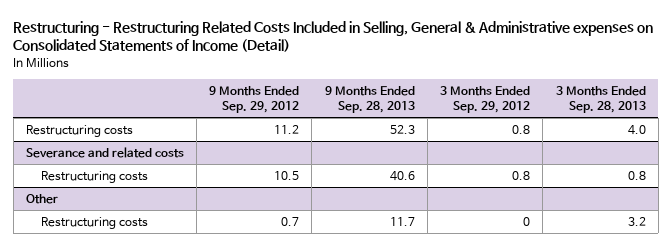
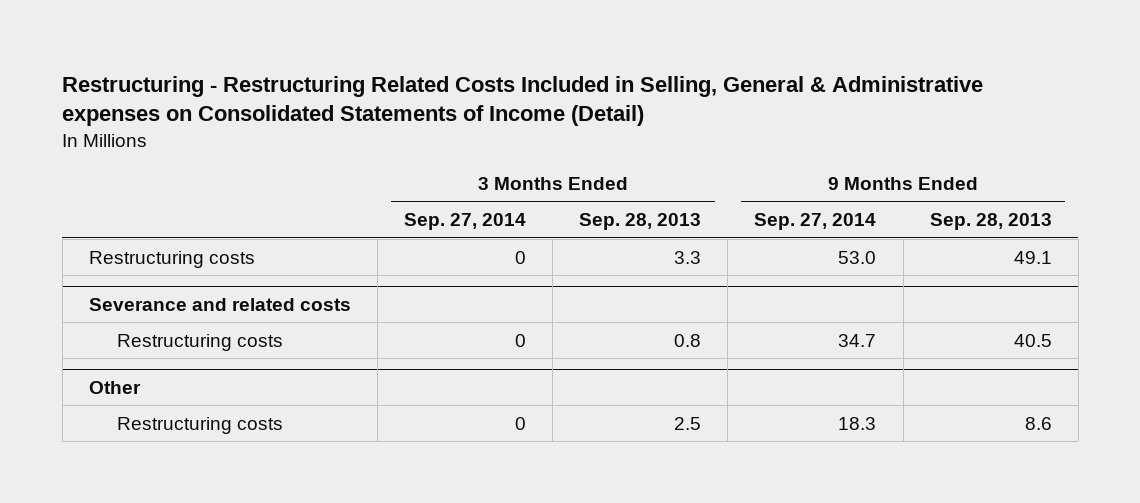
- | 9 Months Ended Sep. 29, 2012 | 9 Months Ended Sep. 28, 2013 | 3 Months Ended Sep. 29, 2012 | 3 Months Ended Sep. 28, 2013
+ | 3 Months Ended Sep. 27, 2014 | 3 Months Ended Sep. 28, 2013 | 9 Months Ended Sep. 27, 2014 | 9 Months Ended Sep. 28, 2013
- Restructuring costs | 11.2 | 52.3 | 0.8 | 4.0
+ Restructuring costs | 0 | 3.3 | 53.0 | 49.1
@ Severance and related costs
- Restructuring costs | 10.5 | 40.6 | 0.8 | 0.8
+ Restructuring costs | 0 | 0.8 | 34.7 | 40.5
@ Other
- Restructuring costs | 0.7 | 11.7 | 0 | 3.2
+ Restructuring costs | 0 | 2.5 | 18.3 | 8.6

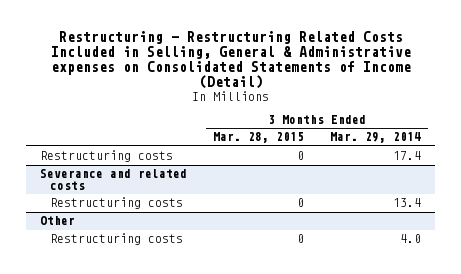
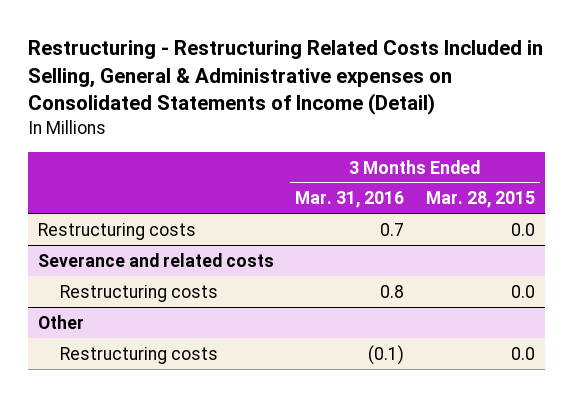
- | 3 Months Ended Mar. 28, 2015 | 3 Months Ended Mar. 29, 2014
+ | 3 Months Ended Mar. 31, 2016 | 3 Months Ended Mar. 28, 2015
- Restructuring costs | 0 | 17.4
+ Restructuring costs | 0.7 | 0.0
@ Severance and related costs
- Restructuring costs | 0 | 13.4
+ Restructuring costs | 0.8 | 0.0
@ Other
- Restructuring costs | 0 | 4.0
+ Restructuring costs | (0.1) | 0.0

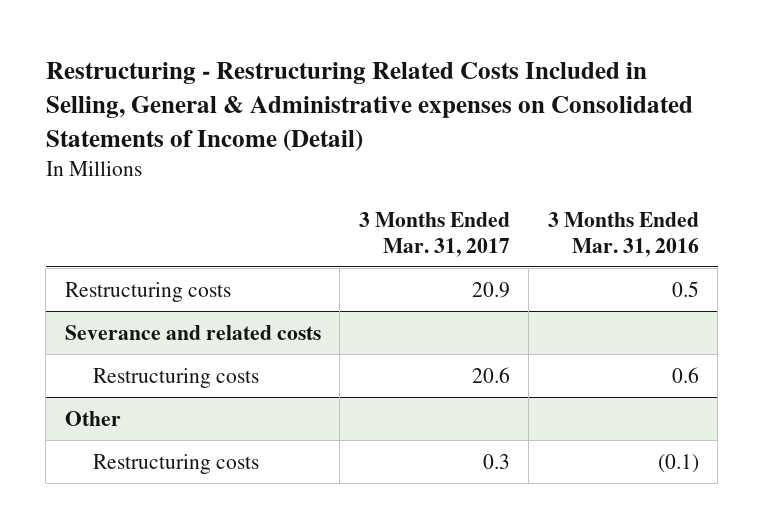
- | 3 Months Ended Mar. 31, 2016 | 3 Months Ended Mar. 28, 2015
+ | 3 Months Ended Mar. 31, 2017 | 3 Months Ended Mar. 31, 2016
- Restructuring costs | 0.7 | 0.0
+ Restructuring costs | 20.9 | 0.5
@ Severance and related costs
- Restructuring costs | 0.8 | 0.0
+ Restructuring costs | 20.6 | 0.6

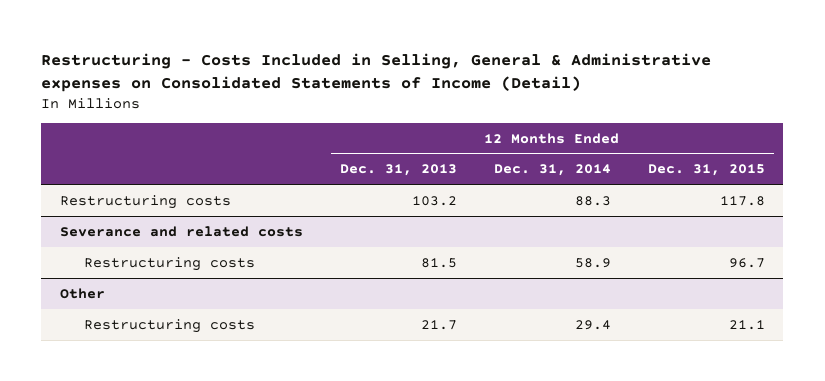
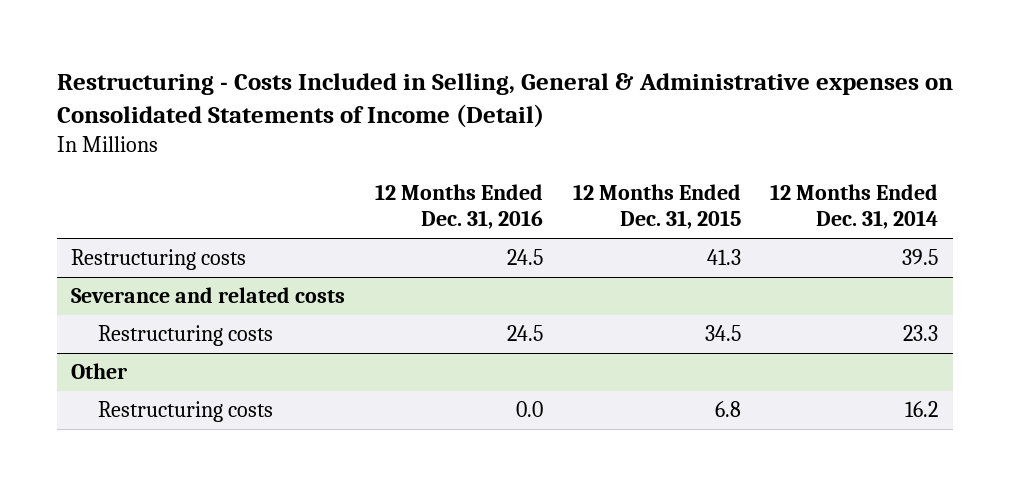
- | 12 Months Ended Dec. 31, 2013 | 12 Months Ended Dec. 31, 2014 | 12 Months Ended Dec. 31, 2015
+ | 12 Months Ended Dec. 31, 2016 | 12 Months Ended Dec. 31, 2015 | 12 Months Ended Dec. 31, 2014
- Restructuring costs | 103.2 | 88.3 | 117.8
+ Restructuring costs | 24.5 | 41.3 | 39.5
@ Severance and related costs
- Restructuring costs | 81.5 | 58.9 | 96.7
+ Restructuring costs | 24.5 | 34.5 | 23.3
@ Other
- Restructuring costs | 21.7 | 29.4 | 21.1
+ Restructuring costs | 0.0 | 6.8 | 16.2

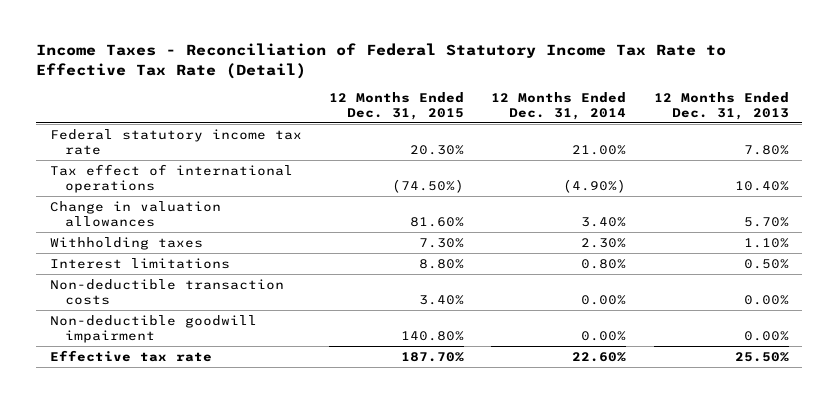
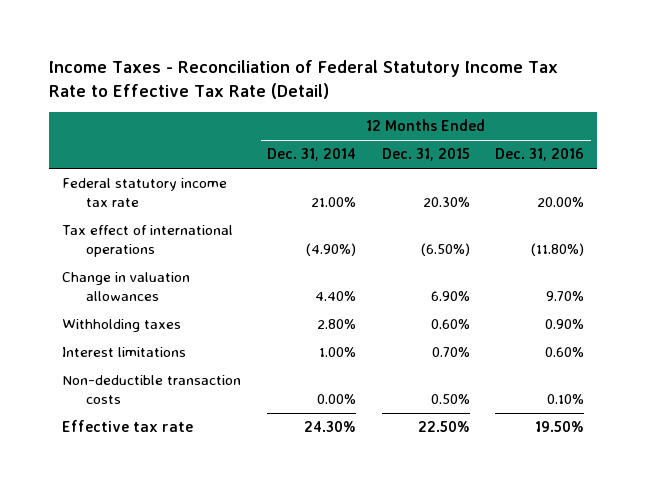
- | 12 Months Ended Dec. 31, 2015 | 12 Months Ended Dec. 31, 2014 | 12 Months Ended Dec. 31, 2013
+ | 12 Months Ended Dec. 31, 2014 | 12 Months Ended Dec. 31, 2015 | 12 Months Ended Dec. 31, 2016
- Tax effect of international operations | (74.50%) | (4.90%) | 10.40%
- Change in valuation allowances | 81.60% | 3.40% | 5.70%
- Withholding taxes | 7.30% | 2.30% | 1.10%
- Interest limitations | 8.80% | 0.80% | 0.50%
- Non-deductible transaction costs | 3.40% | 0.00% | 0.00%
- Non-deductible goodwill impairment | 140.80% | 0.00% | 0.00%
- Effective tax rate | 187.70% | 22.60% | 25.50%
+ Tax effect of international operations | (4.90%) | (6.50%) | (11.80%)
+ Change in valuation allowances | 4.40% | 6.90% | 9.70%
+ Withholding taxes | 2.80% | 0.60% | 0.90%
+ Interest limitations | 1.00% | 0.70% | 0.60%
+ Non-deductible transaction costs | 0.00% | 0.50% | 0.10%
+ Effective tax rate | 24.30% | 22.50% | 19.50%

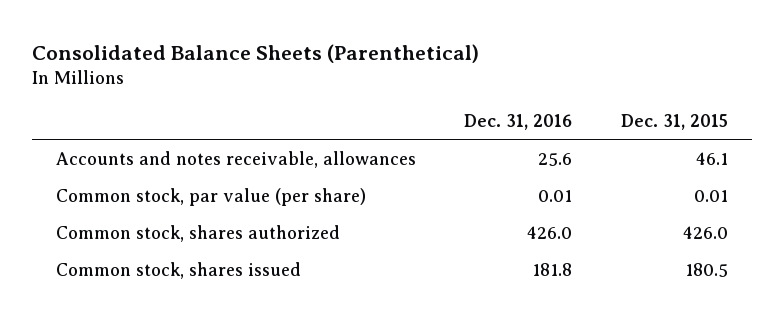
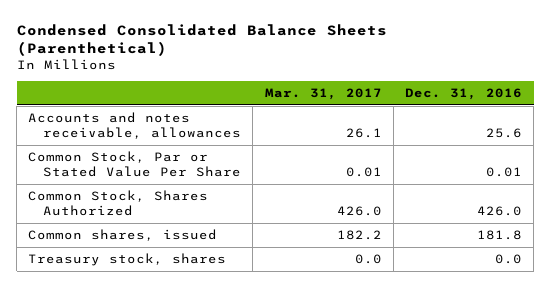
- Consolidated Balance Sheets (Parenthetical)
+ Condensed Consolidated Balance Sheets (Parenthetical)
- | Dec. 31, 2016 | Dec. 31, 2015
+ | Mar. 31, 2017 | Dec. 31, 2016
- Common stock, par value (per share) | 0.01 | 0.01
- Common stock, shares authorized | 426.0 | 426.0
- Common stock, shares issued | 181.8 | 180.5
+ Common Stock, Par or Stated Value Per Share | 0.01 | 0.01
+ Common Stock, Shares Authorized | 426.0 | 426.0
+ Common shares, issued | 182.2 | 181.8
+ Treasury stock, shares | 0.0 | 0.0

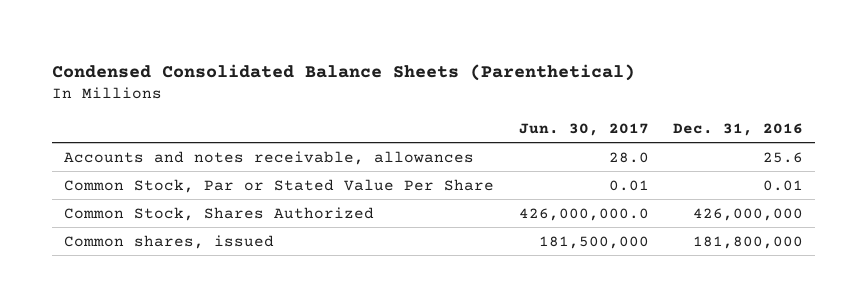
- | Mar. 31, 2017 | Dec. 31, 2016
+ | Jun. 30, 2017 | Dec. 31, 2016
- Common Stock, Shares Authorized | 426.0 | 426.0
- Common shares, issued | 182.2 | 181.8
- Treasury stock, shares | 0.0 | 0.0
+ Common Stock, Shares Authorized | 426,000,000.0 | 426,000,000
+ Common shares, issued | 181,500,000 | 181,800,000

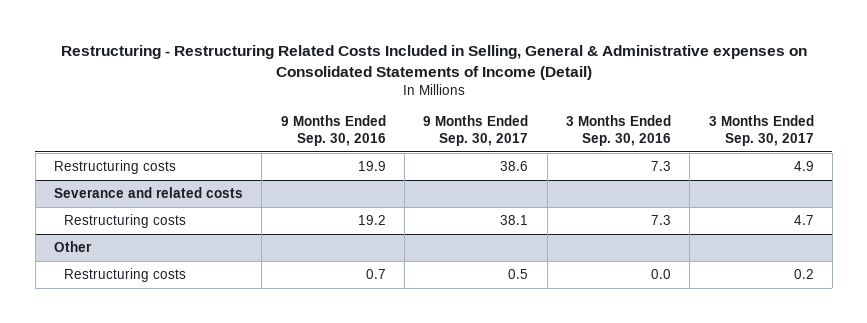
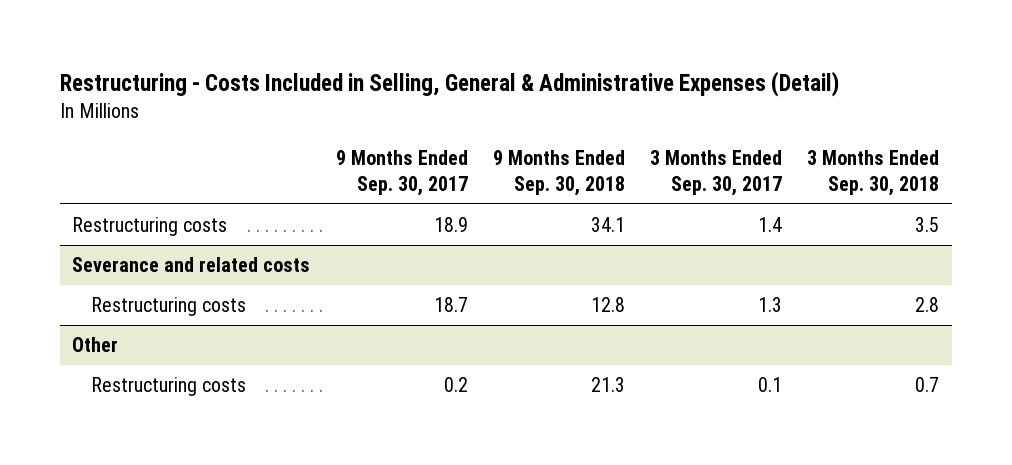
- Restructuring - Restructuring Related Costs Included in Selling, General & Administrative expenses on Consolidated Statements of Income (Detail)
+ Restructuring - Costs Included in Selling, General & Administrative Expenses (Detail)
- | 9 Months Ended Sep. 30, 2016 | 9 Months Ended Sep. 30, 2017 | 3 Months Ended Sep. 30, 2016 | 3 Months Ended Sep. 30, 2017
+ | 9 Months Ended Sep. 30, 2017 | 9 Months Ended Sep. 30, 2018 | 3 Months Ended Sep. 30, 2017 | 3 Months Ended Sep. 30, 2018
- Restructuring costs | 19.9 | 38.6 | 7.3 | 4.9
+ Restructuring costs | 18.9 | 34.1 | 1.4 | 3.5
@ Severance and related costs
- Restructuring costs | 19.2 | 38.1 | 7.3 | 4.7
+ Restructuring costs | 18.7 | 12.8 | 1.3 | 2.8
@ Other
- Restructuring costs | 0.7 | 0.5 | 0.0 | 0.2
+ Restructuring costs | 0.2 | 21.3 | 0.1 | 0.7

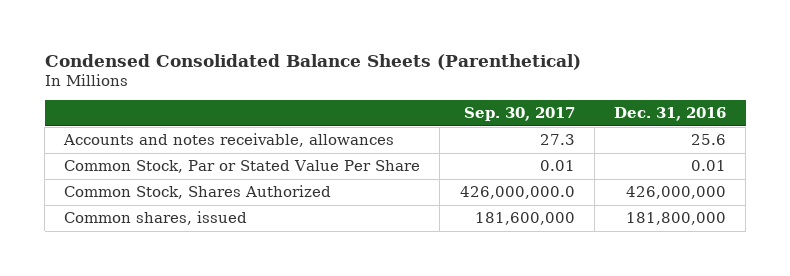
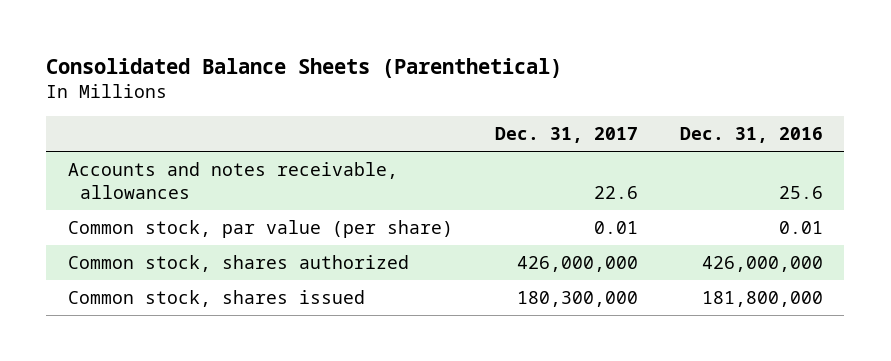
- Condensed Consolidated Balance Sheets (Parenthetical)
+ Consolidated Balance Sheets (Parenthetical)
- | Sep. 30, 2017 | Dec. 31, 2016
+ | Dec. 31, 2017 | Dec. 31, 2016
- Common Stock, Par or Stated Value Per Share | 0.01 | 0.01
- Common Stock, Shares Authorized | 426,000,000.0 | 426,000,000
- Common shares, issued | 181,600,000 | 181,800,000
+ Common stock, par value (per share) | 0.01 | 0.01
+ Common stock, shares authorized | 426,000,000 | 426,000,000
+ Common stock, shares issued | 180,300,000 | 181,800,000

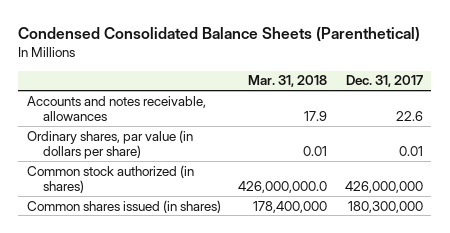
- Consolidated Balance Sheets (Parenthetical)
+ Condensed Consolidated Balance Sheets (Parenthetical)
- | Dec. 31, 2017 | Dec. 31, 2016
+ | Mar. 31, 2018 | Dec. 31, 2017
- Common stock, par value (per share) | 0.01 | 0.01
- Common stock, shares authorized | 426,000,000 | 426,000,000
- Common stock, shares issued | 180,300,000 | 181,800,000
+ Ordinary shares, par value (in dollars per share) | 0.01 | 0.01
+ Common stock authorized (in shares) | 426,000,000.0 | 426,000,000
+ Common shares issued (in shares) | 178,400,000 | 180,300,000

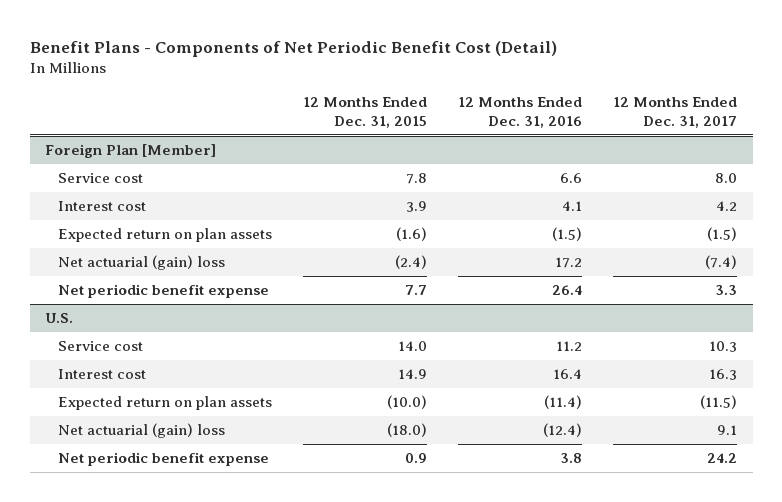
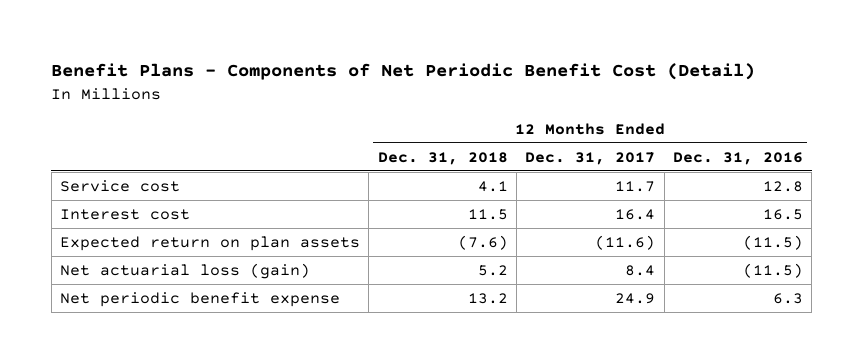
- | 12 Months Ended Dec. 31, 2015 | 12 Months Ended Dec. 31, 2016 | 12 Months Ended Dec. 31, 2017
+ | 12 Months Ended Dec. 31, 2018 | 12 Months Ended Dec. 31, 2017 | 12 Months Ended Dec. 31, 2016
- Foreign Plan [Member]
- Service cost | 7.8 | 6.6 | 8.0
- Interest cost | 3.9 | 4.1 | 4.2
- Expected return on plan assets | (1.6) | (1.5) | (1.5)
- Net actuarial (gain) loss | (2.4) | 17.2 | (7.4)
- Net periodic benefit expense | 7.7 | 26.4 | 3.3
- U.S.
- Service cost | 14.0 | 11.2 | 10.3
- Interest cost | 14.9 | 16.4 | 16.3
- Expected return on plan assets | (10.0) | (11.4) | (11.5)
- Net actuarial (gain) loss | (18.0) | (12.4) | 9.1
- Net periodic benefit expense | 0.9 | 3.8 | 24.2
+ Service cost | 4.1 | 11.7 | 12.8
+ Interest cost | 11.5 | 16.4 | 16.5
+ Expected return on plan assets | (7.6) | (11.6) | (11.5)
+ Net actuarial loss (gain) | 5.2 | 8.4 | (11.5)
+ Net periodic benefit expense | 13.2 | 24.9 | 6.3

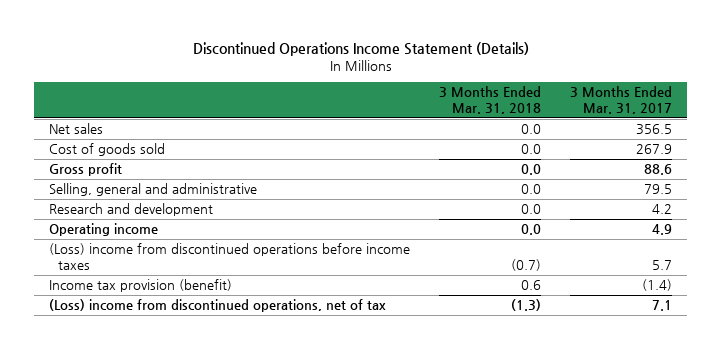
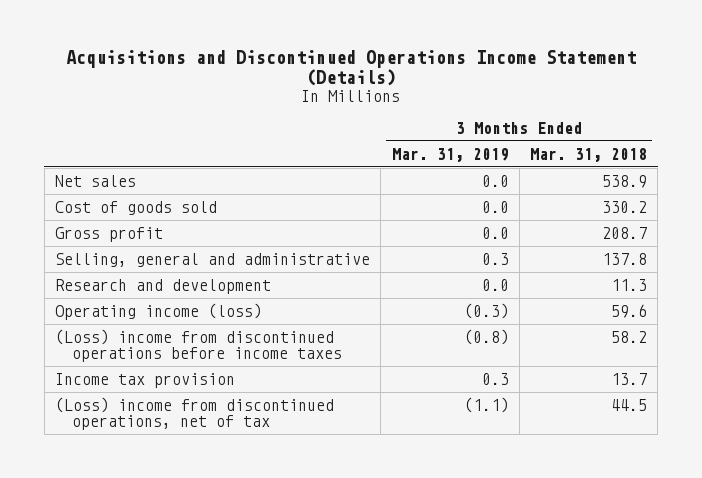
- Discontinued Operations Income Statement (Details)
+ Acquisitions and Discontinued Operations Income Statement (Details)
- | 3 Months Ended Mar. 31, 2018 | 3 Months Ended Mar. 31, 2017
+ | 3 Months Ended Mar. 31, 2019 | 3 Months Ended Mar. 31, 2018
- Net sales | 0.0 | 356.5
- Cost of goods sold | 0.0 | 267.9
- Gross profit | 0.0 | 88.6
- Selling, general and administrative | 0.0 | 79.5
- Research and development | 0.0 | 4.2
- Operating income | 0.0 | 4.9
- (Loss) income from discontinued operations before income taxes | (0.7) | 5.7
- Income tax provision (benefit) | 0.6 | (1.4)
- (Loss) income from discontinued operations, net of tax | (1.3) | 7.1
+ Net sales | 0.0 | 538.9
+ Cost of goods sold | 0.0 | 330.2
+ Gross profit | 0.0 | 208.7
+ Selling, general and administrative | 0.3 | 137.8
+ Research and development | 0.0 | 11.3
+ Operating income (loss) | (0.3) | 59.6
+ (Loss) income from discontinued operations before income taxes | (0.8) | 58.2
+ Income tax provision | 0.3 | 13.7
+ (Loss) income from discontinued operations, net of tax | (1.1) | 44.5

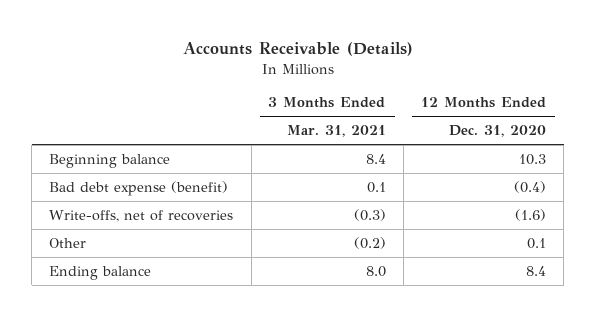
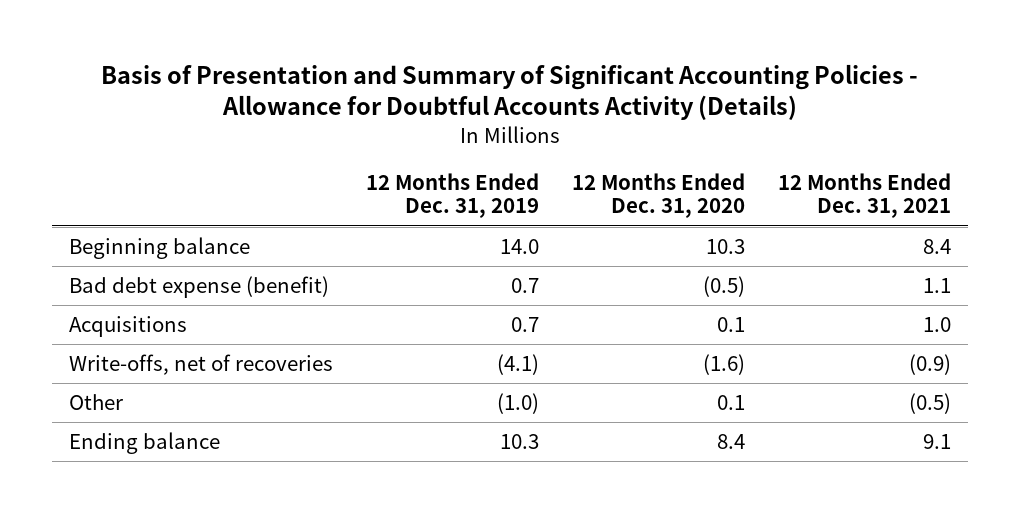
- Accounts Receivable (Details)
+ Basis of Presentation and Summary of Significant Accounting Policies - Allowance for Doubtful Accounts Activity (Details)
- | 3 Months Ended Mar. 31, 2021 | 12 Months Ended Dec. 31, 2020
+ | 12 Months Ended Dec. 31, 2019 | 12 Months Ended Dec. 31, 2020 | 12 Months Ended Dec. 31, 2021
- Bad debt expense (benefit) | 0.1 | (0.4)
+ Bad debt expense (benefit) | 0.7 | (0.5) | 1.1
+ Acquisitions | 0.7 | 0.1 | 1.0

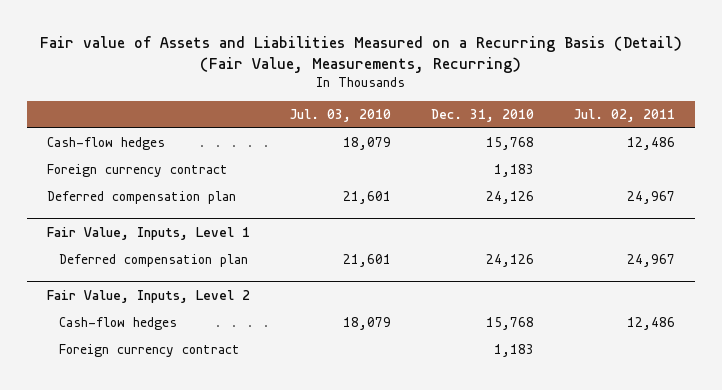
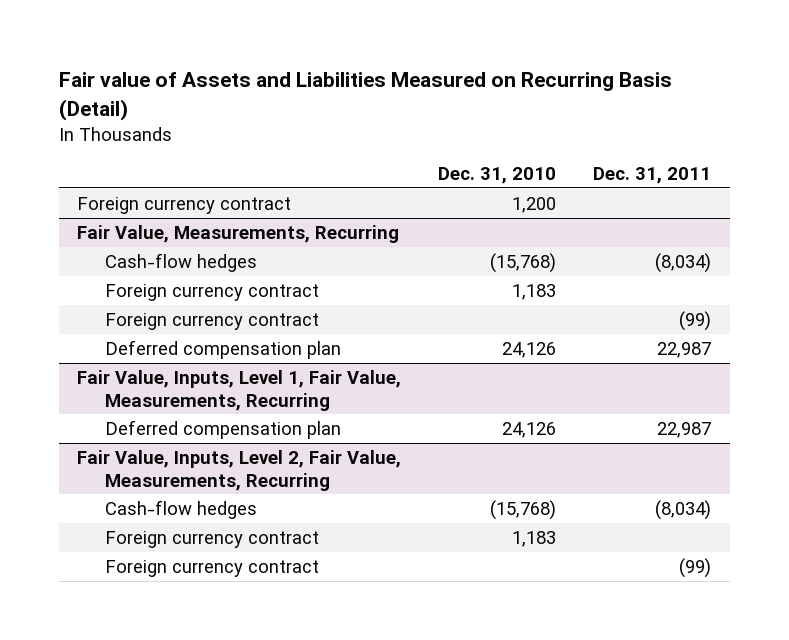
- Fair value of Assets and Liabilities Measured on a Recurring Basis (Detail) (Fair Value, Measurements, Recurring)
+ Fair value of Assets and Liabilities Measured on Recurring Basis (Detail)
- | Jul. 03, 2010 | Dec. 31, 2010 | Jul. 02, 2011
+ | Dec. 31, 2010 | Dec. 31, 2011
- Cash-flow hedges | 18,079 | 15,768 | 12,486
+ Foreign currency contract | 1,200 |
+ Fair Value, Measurements, Recurring
+ Cash-flow hedges | (15,768) | (8,034)
+ Foreign currency contract | | (99)
- Fair Value, Inputs, Level 1
+ Fair Value, Inputs, Level 1, Fair Value, Measurements, Recurring
- Fair Value, Inputs, Level 2
- Cash-flow hedges | 18,079 | 15,768 | 12,486
+ Fair Value, Inputs, Level 2, Fair Value, Measurements, Recurring
+ Cash-flow hedges | (15,768) | (8,034)
+ Foreign currency contract | | (99)

